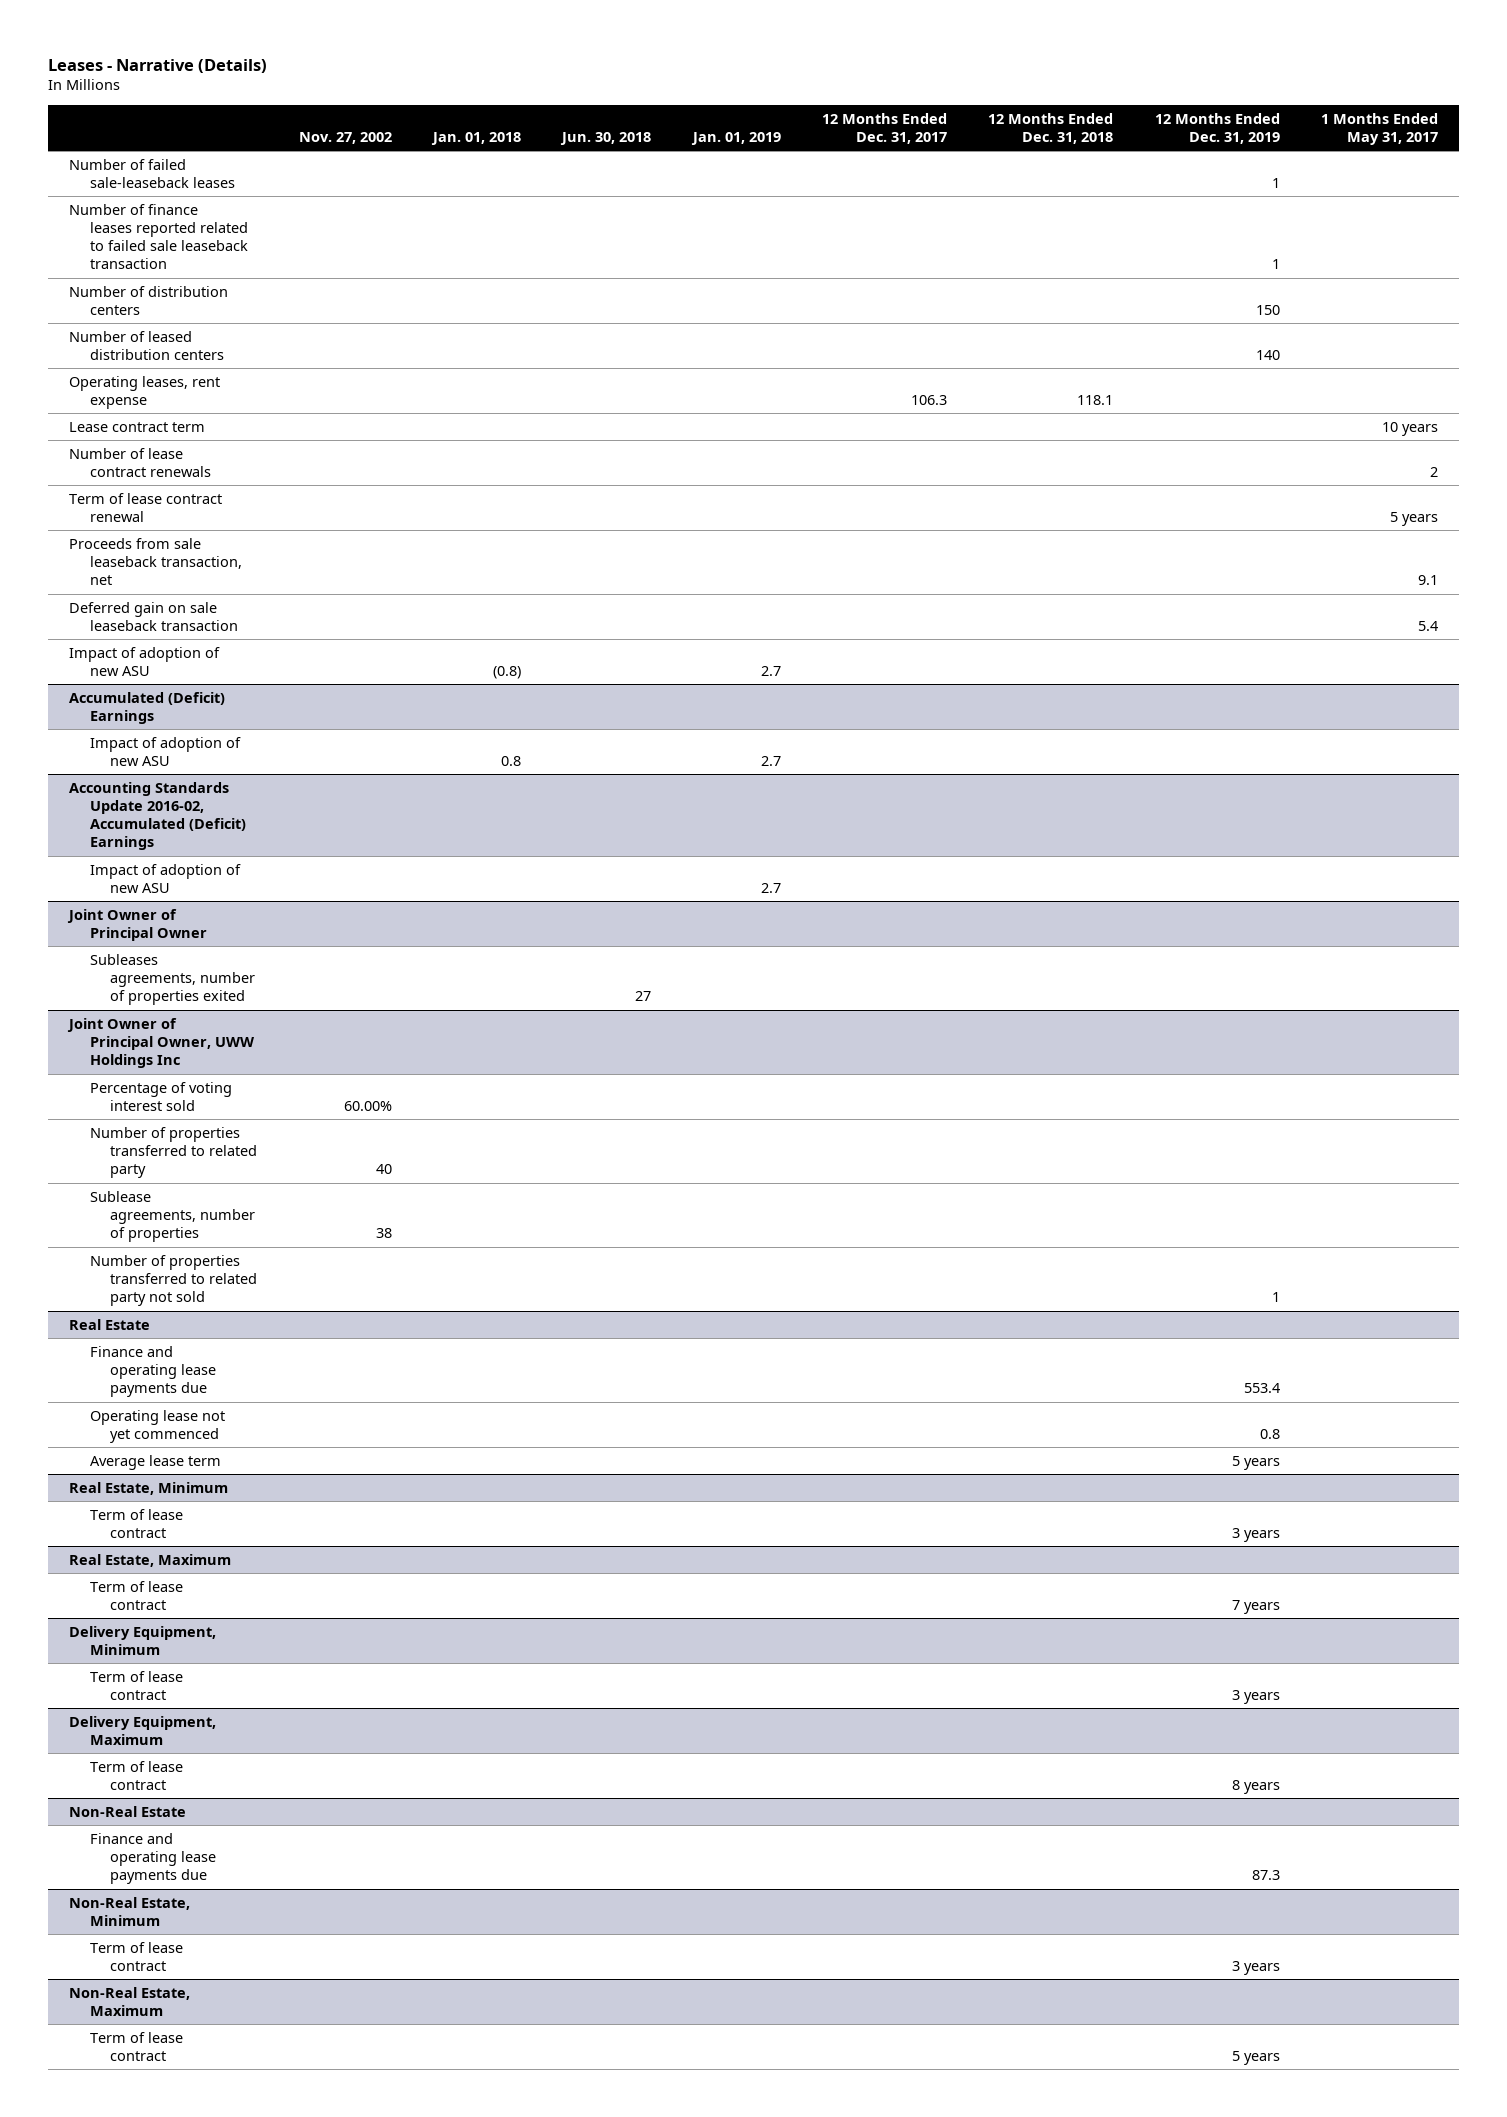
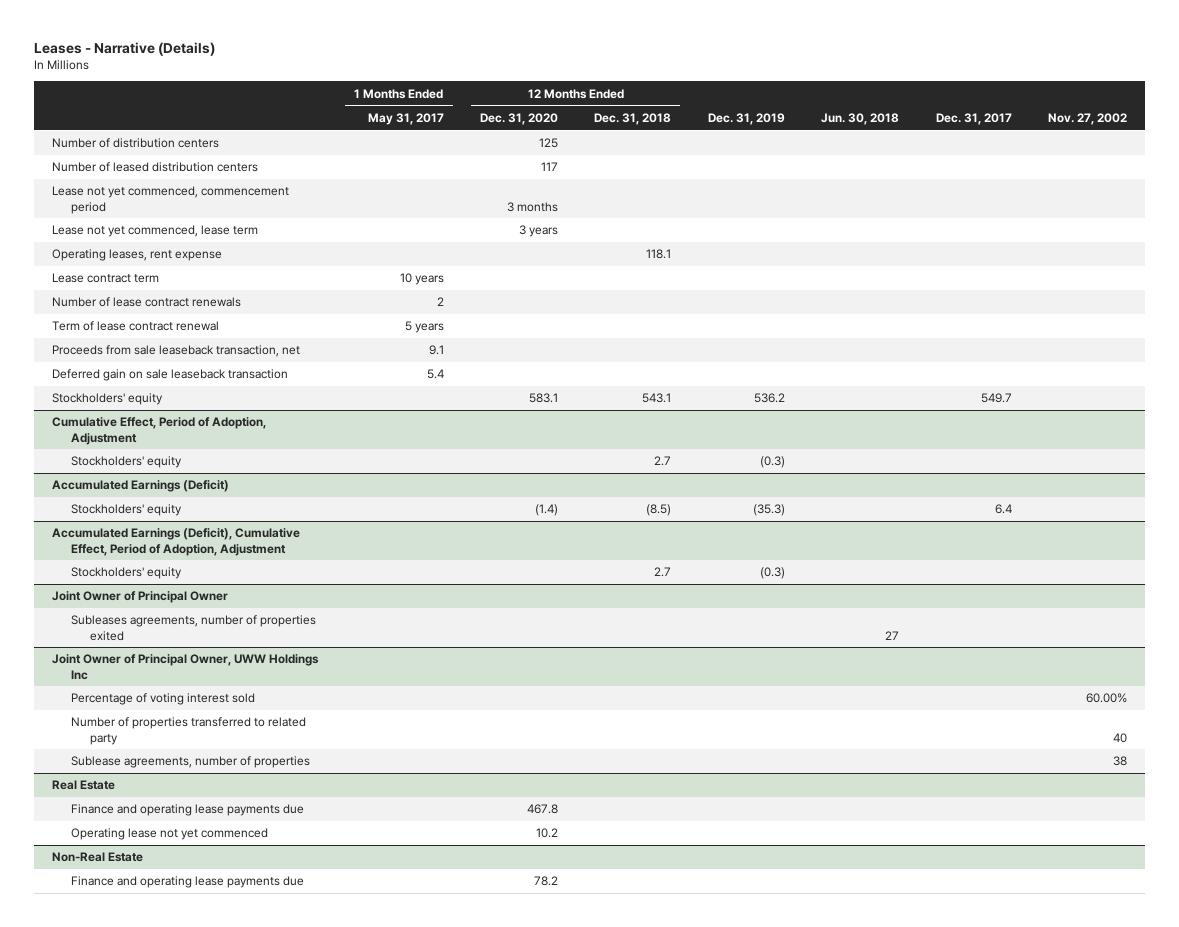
- | Nov. 27, 2002 | Jan. 01, 2018 | Jun. 30, 2018 | Jan. 01, 2019 | 12 Months Ended Dec. 31, 2017 | 12 Months Ended Dec. 31, 2018 | 12 Months Ended Dec. 31, 2019 | 1 Months Ended May 31, 2017
+ | 1 Months Ended May 31, 2017 | 12 Months Ended Dec. 31, 2020 | 12 Months Ended Dec. 31, 2018 | Dec. 31, 2019 | Jun. 30, 2018 | Dec. 31, 2017 | Nov. 27, 2002
- Number of failed sale-leaseback leases | | | | | | | 1 |
- Number of finance leases reported related to failed sale leaseback transaction | | | | | | | 1 |
+ Lease not yet commenced, commencement period | | 3 months | | | | |
+ Lease not yet commenced, lease term | | 3 years | | | | |
- Impact of adoption of new ASU | | (0.8) | | 2.7 | | | |
- Accumulated (Deficit) Earnings
- Impact of adoption of new ASU | | 0.8 | | 2.7 | | | |
- Accounting Standards Update 2016-02, Accumulated (Deficit) Earnings
- Impact of adoption of new ASU | | | | 2.7 | | | |
+ Stockholders' equity | | 583.1 | 543.1 | 536.2 | | 549.7 |
+ Cumulative Effect, Period of Adoption, Adjustment
+ Stockholders' equity | | | 2.7 | (0.3) | | |
+ Accumulated Earnings (Deficit)
+ Stockholders' equity | | (1.4) | (8.5) | (35.3) | | 6.4 |
+ Accumulated Earnings (Deficit), Cumulative Effect, Period of Adoption, Adjustment
+ Stockholders' equity | | | 2.7 | (0.3) | | |
@ Joint Owner of Principal Owner, UWW Holdings Inc
- Number of properties transferred to related party not sold | | | | | | | 1 |
@ Real Estate
- Average lease term | | | | | | | 5 years |
- Real Estate, Minimum
- Term of lease contract | | | | | | | 3 years |
- Real Estate, Maximum
- Term of lease contract | | | | | | | 7 years |
- Delivery Equipment, Minimum
- Term of lease contract | | | | | | | 3 years |
- Delivery Equipment, Maximum
- Term of lease contract | | | | | | | 8 years |
- Non-Real Estate, Minimum
- Term of lease contract | | | | | | | 3 years |
- Non-Real Estate, Maximum
- Term of lease contract | | | | | | | 5 years |

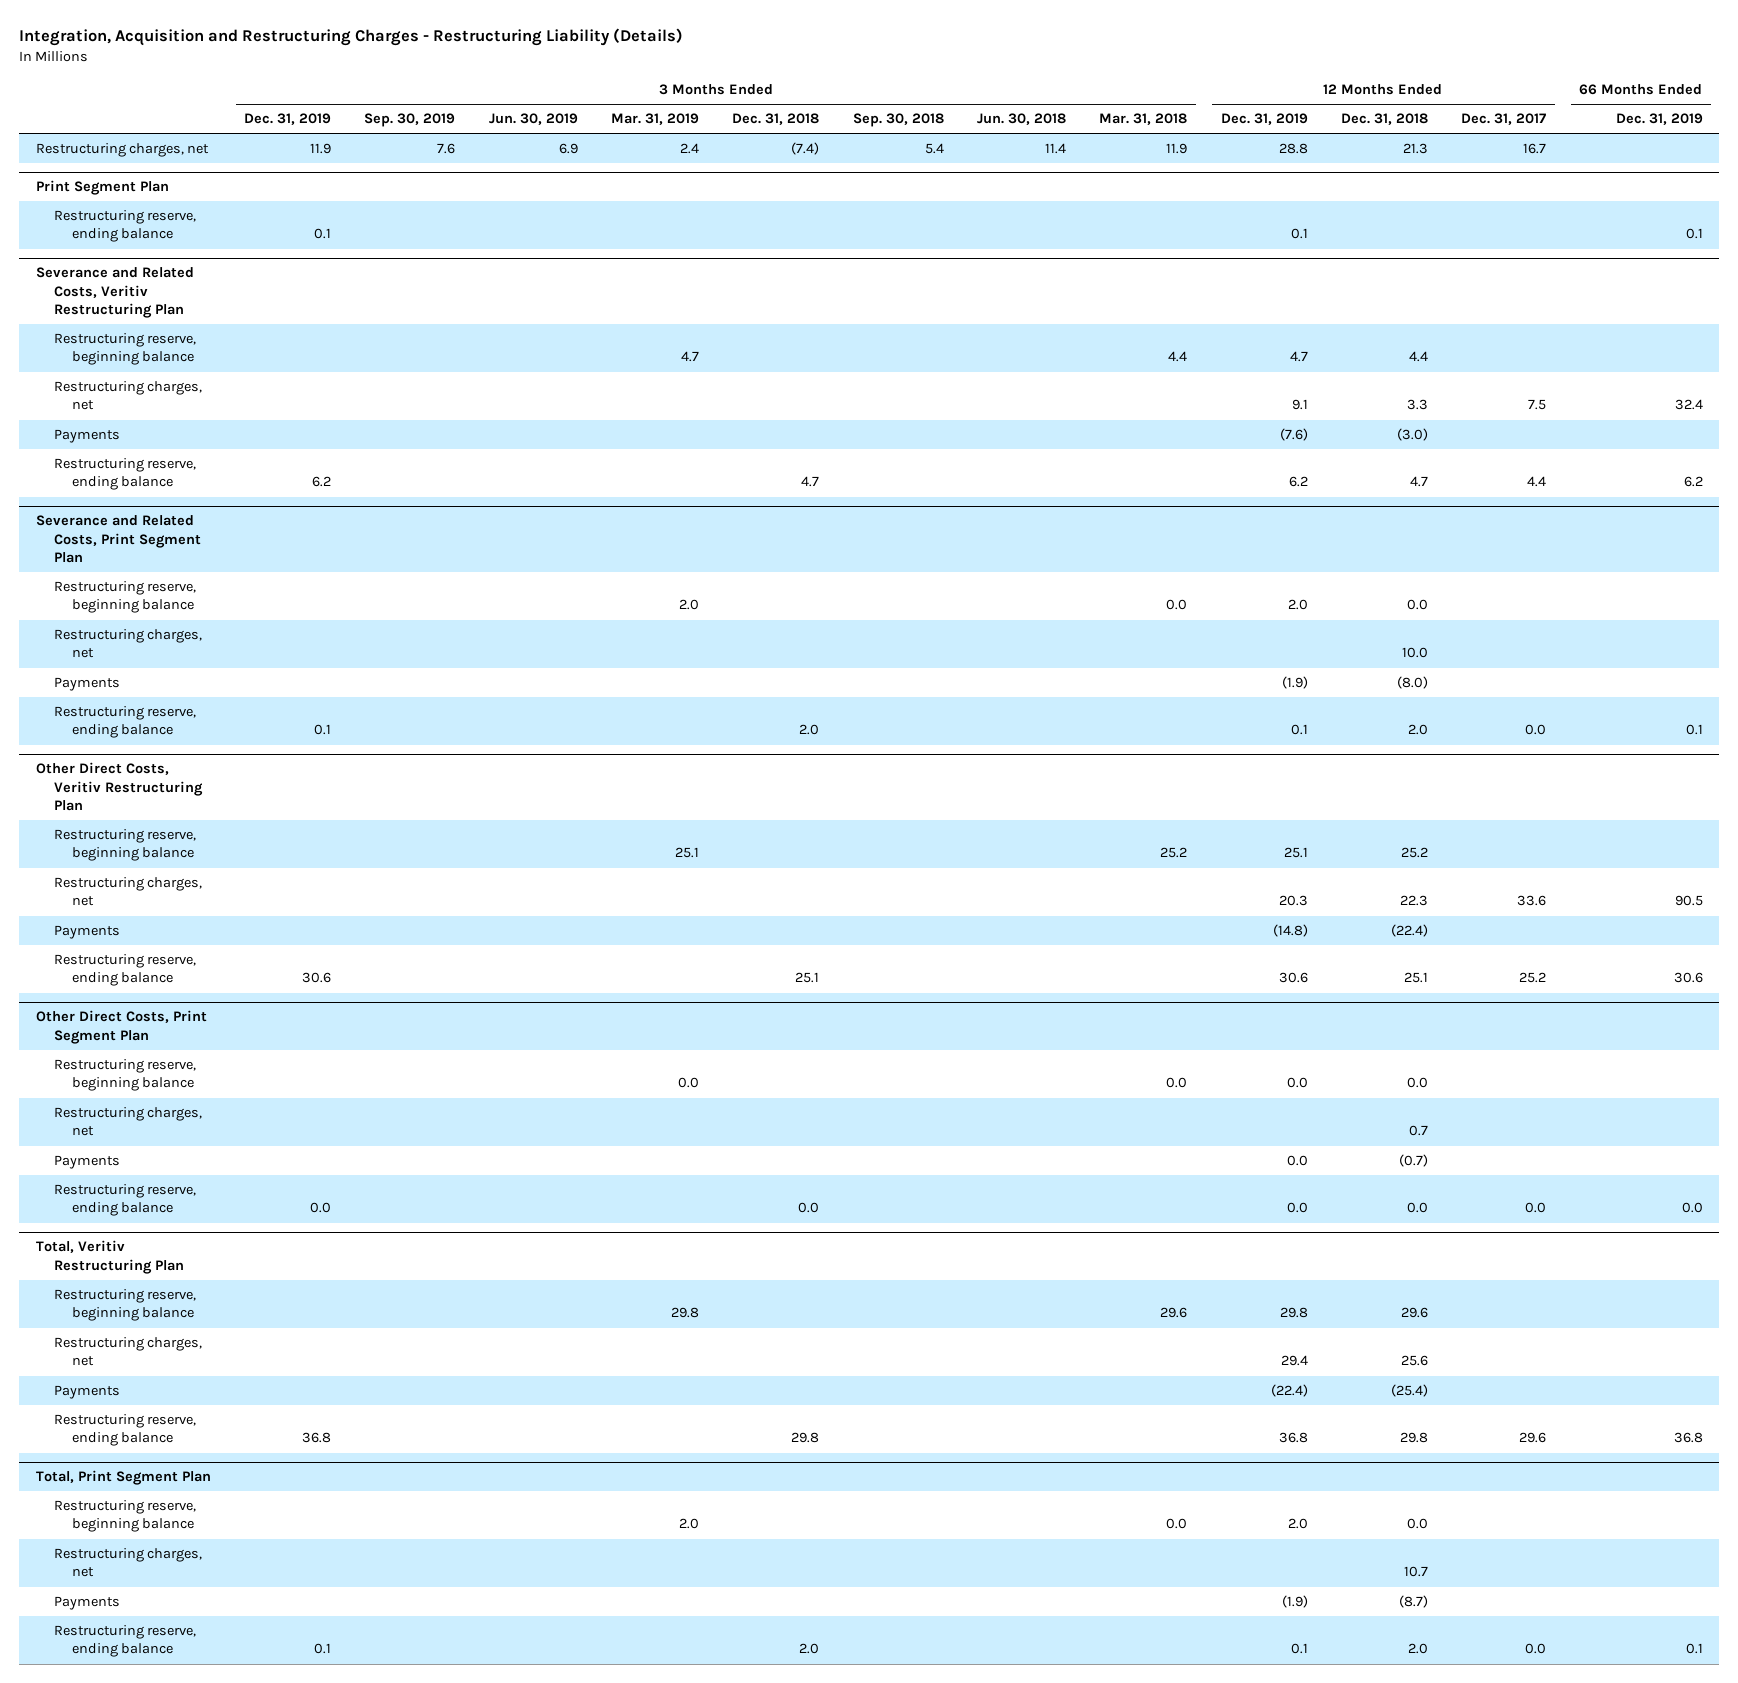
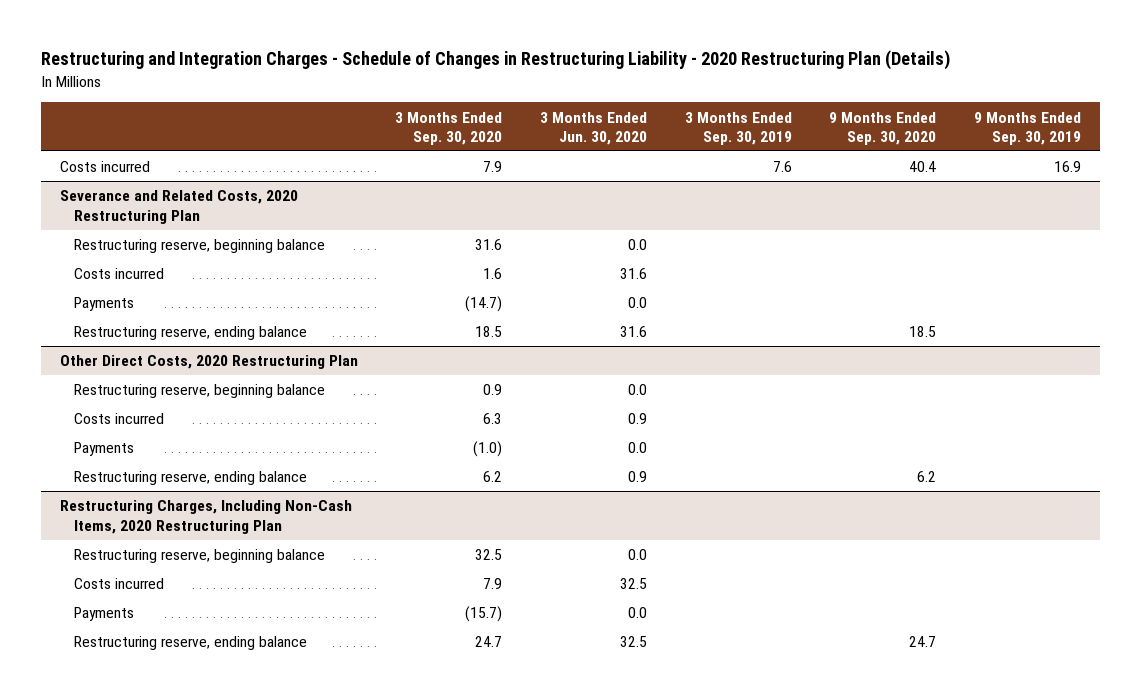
- Integration, Acquisition and Restructuring Charges - Restructuring Liability (Details)
+ Restructuring and Integration Charges - Schedule of Changes in Restructuring Liability - 2020 Restructuring Plan (Details)
- | 3 Months Ended Dec. 31, 2019 | 3 Months Ended Sep. 30, 2019 | 3 Months Ended Jun. 30, 2019 | 3 Months Ended Mar. 31, 2019 | 3 Months Ended Dec. 31, 2018 | 3 Months Ended Sep. 30, 2018 | 3 Months Ended Jun. 30, 2018 | 3 Months Ended Mar. 31, 2018 | 12 Months Ended Dec. 31, 2019 | 12 Months Ended Dec. 31, 2018 | 12 Months Ended Dec. 31, 2017 | 66 Months Ended Dec. 31, 2019
+ | 3 Months Ended Sep. 30, 2020 | 3 Months Ended Jun. 30, 2020 | 3 Months Ended Sep. 30, 2019 | 9 Months Ended Sep. 30, 2020 | 9 Months Ended Sep. 30, 2019
- Restructuring charges, net | 11.9 | 7.6 | 6.9 | 2.4 | (7.4) | 5.4 | 11.4 | 11.9 | 28.8 | 21.3 | 16.7 |
- Print Segment Plan
- Restructuring reserve, ending balance | 0.1 | | | | | | | | 0.1 | | | 0.1
- Severance and Related Costs, Veritiv Restructuring Plan
+ Costs incurred | 7.9 | | 7.6 | 40.4 | 16.9
+ Severance and Related Costs, 2020 Restructuring Plan
- Restructuring charges, net | | | | | | | | | 9.1 | 3.3 | 7.5 | 32.4
+ Costs incurred | 1.6 | 31.6 | | |
- Severance and Related Costs, Print Segment Plan
- Restructuring reserve, beginning balance | | | | 2.0 | | | | 0.0 | 2.0 | 0.0 | |
- Restructuring charges, net | | | | | | | | | | 10.0 | |
- Payments | | | | | | | | | (1.9) | (8.0) | |
- Restructuring reserve, ending balance | 0.1 | | | | 2.0 | | | | 0.1 | 2.0 | 0.0 | 0.1
- Other Direct Costs, Veritiv Restructuring Plan
+ Other Direct Costs, 2020 Restructuring Plan
- Restructuring charges, net | | | | | | | | | 20.3 | 22.3 | 33.6 | 90.5
+ Costs incurred | 6.3 | 0.9 | | |
- Other Direct Costs, Print Segment Plan
- Restructuring reserve, beginning balance | | | | 0.0 | | | | 0.0 | 0.0 | 0.0 | |
- Restructuring charges, net | | | | | | | | | | 0.7 | |
- Payments | | | | | | | | | 0.0 | (0.7) | |
- Restructuring reserve, ending balance | 0.0 | | | | 0.0 | | | | 0.0 | 0.0 | 0.0 | 0.0
- Total, Veritiv Restructuring Plan
- Restructuring reserve, beginning balance | | | | 29.8 | | | | 29.6 | 29.8 | 29.6 | |
- Restructuring charges, net | | | | | | | | | 29.4 | 25.6 | |
- Payments | | | | | | | | | (22.4) | (25.4) | |
- Restructuring reserve, ending balance | 36.8 | | | | 29.8 | | | | 36.8 | 29.8 | 29.6 | 36.8
- Total, Print Segment Plan
- Restructuring reserve, beginning balance | | | | 2.0 | | | | 0.0 | 2.0 | 0.0 | |
- Restructuring charges, net | | | | | | | | | | 10.7 | |
- Payments | | | | | | | | | (1.9) | (8.7) | |
- Restructuring reserve, ending balance | 0.1 | | | | 2.0 | | | | 0.1 | 2.0 | 0.0 | 0.1
+ Restructuring Charges, Including Non-Cash Items, 2020 Restructuring Plan
+ Restructuring reserve, beginning balance | 32.5 | 0.0 | | |
+ Costs incurred | 7.9 | 32.5 | | |
+ Payments | (15.7) | 0.0 | | |
+ Restructuring reserve, ending balance | 24.7 | 32.5 | | 24.7 |

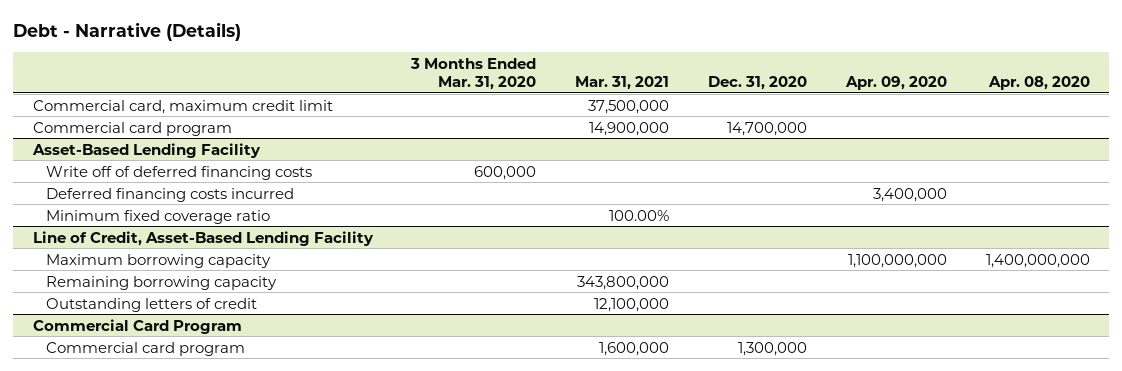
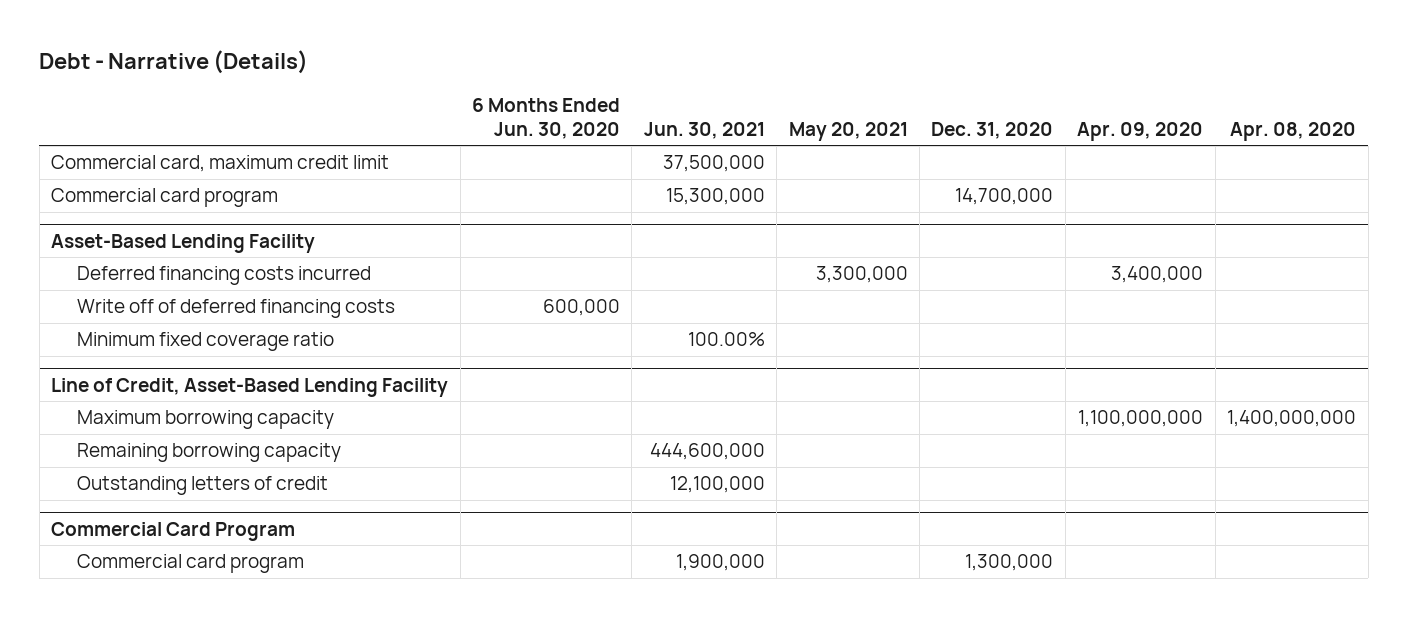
- | 3 Months Ended Mar. 31, 2020 | Mar. 31, 2021 | Dec. 31, 2020 | Apr. 09, 2020 | Apr. 08, 2020
+ | 6 Months Ended Jun. 30, 2020 | Jun. 30, 2021 | May 20, 2021 | Dec. 31, 2020 | Apr. 09, 2020 | Apr. 08, 2020
@ Asset-Based Lending Facility
moved down: Write off of deferred financing costs | 600,000 | | | | |

